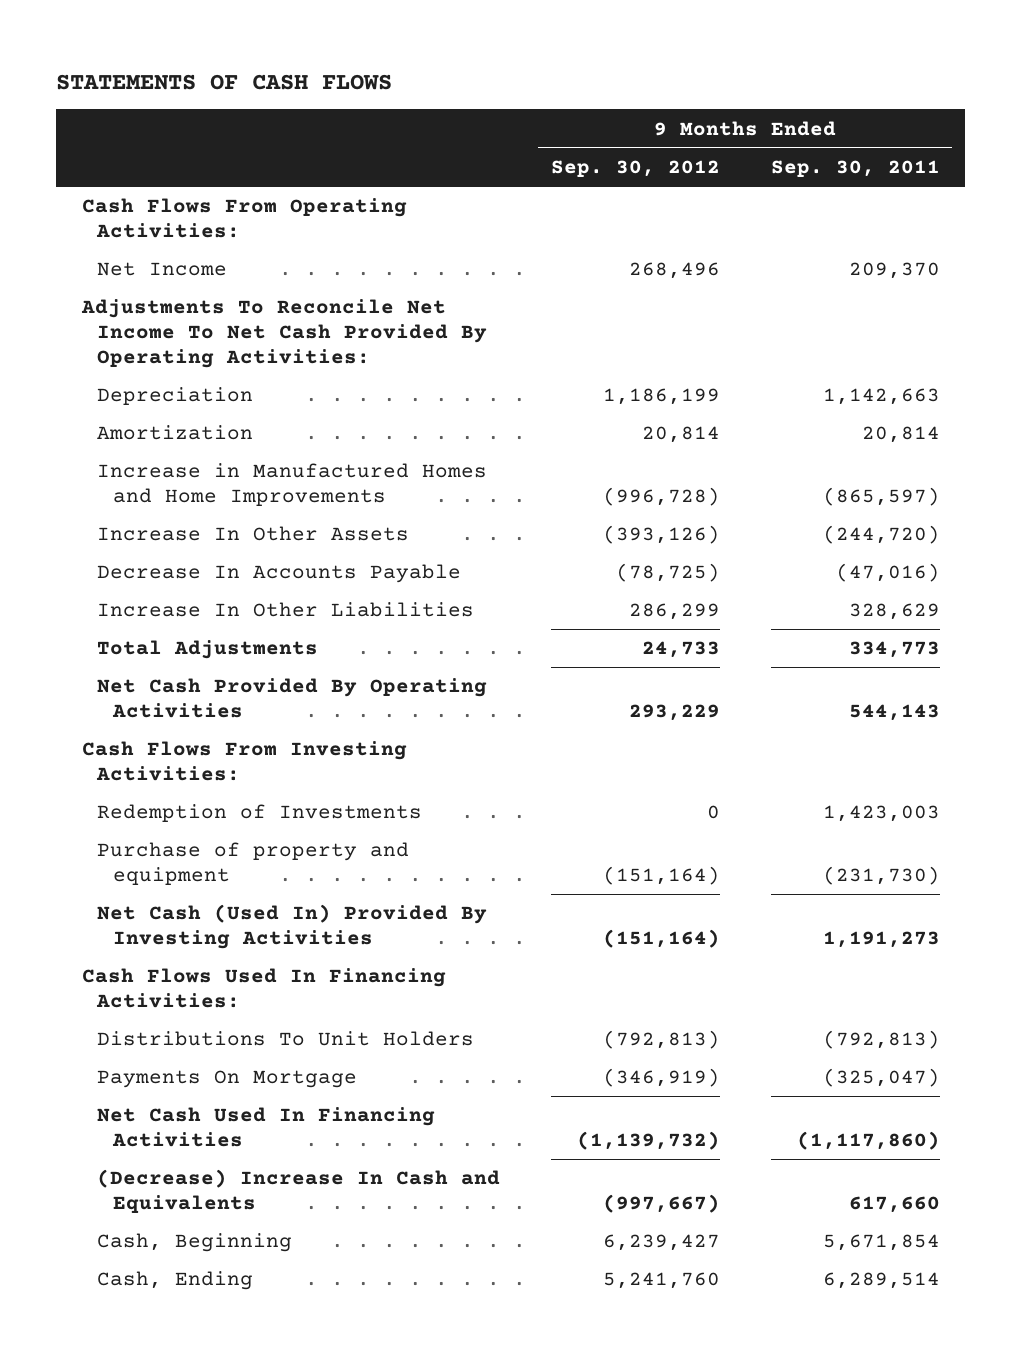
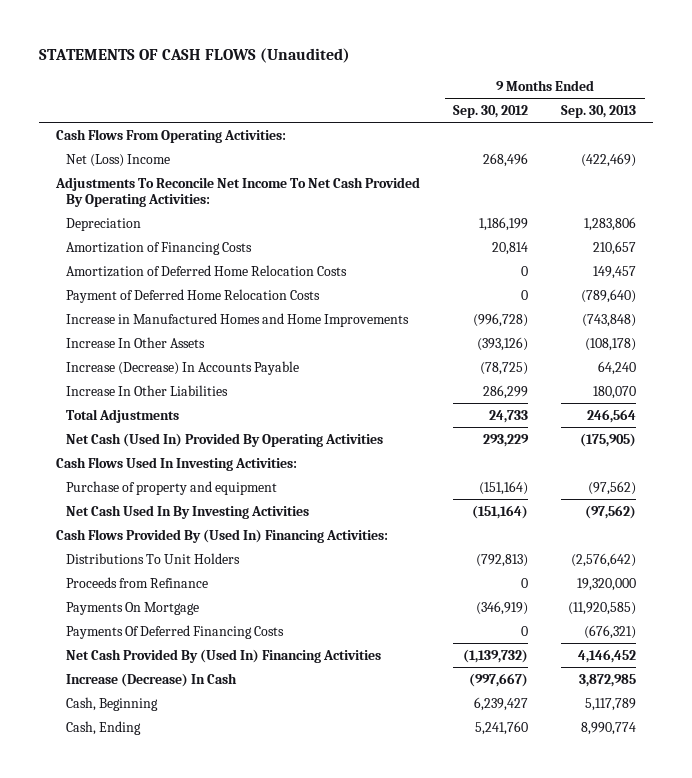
- STATEMENTS OF CASH FLOWS
+ STATEMENTS OF CASH FLOWS (Unaudited)
- | 9 Months Ended Sep. 30, 2012 | 9 Months Ended Sep. 30, 2011
+ | 9 Months Ended Sep. 30, 2012 | 9 Months Ended Sep. 30, 2013
- Net Income | 268,496 | 209,370
+ Net (Loss) Income | 268,496 | (422,469)
- Amortization | 20,814 | 20,814
+ Amortization of Financing Costs | 20,814 | 210,657
+ Amortization of Deferred Home Relocation Costs | 0 | 149,457
+ Payment of Deferred Home Relocation Costs | 0 | (789,640)
- Decrease In Accounts Payable | (78,725) | (47,016)
+ Increase (Decrease) In Accounts Payable | (78,725) | 64,240
- Net Cash Provided By Operating Activities | 293,229 | 544,143
- Cash Flows From Investing Activities:
- Redemption of Investments | 0 | 1,423,003
+ Net Cash (Used In) Provided By Operating Activities | 293,229 | (175,905)
+ Cash Flows Used In Investing Activities:
- Net Cash (Used In) Provided By Investing Activities | (151,164) | 1,191,273
- Cash Flows Used In Financing Activities:
+ Net Cash Used In By Investing Activities | (151,164) | (97,562)
+ Cash Flows Provided By (Used In) Financing Activities:
+ Proceeds from Refinance | 0 | 19,320,000
- Net Cash Used In Financing Activities | (1,139,732) | (1,117,860)
- (Decrease) Increase In Cash and Equivalents | (997,667) | 617,660
+ Payments Of Deferred Financing Costs | 0 | (676,321)
+ Net Cash Provided By (Used In) Financing Activities | (1,139,732) | 4,146,452
+ Increase (Decrease) In Cash | (997,667) | 3,872,985

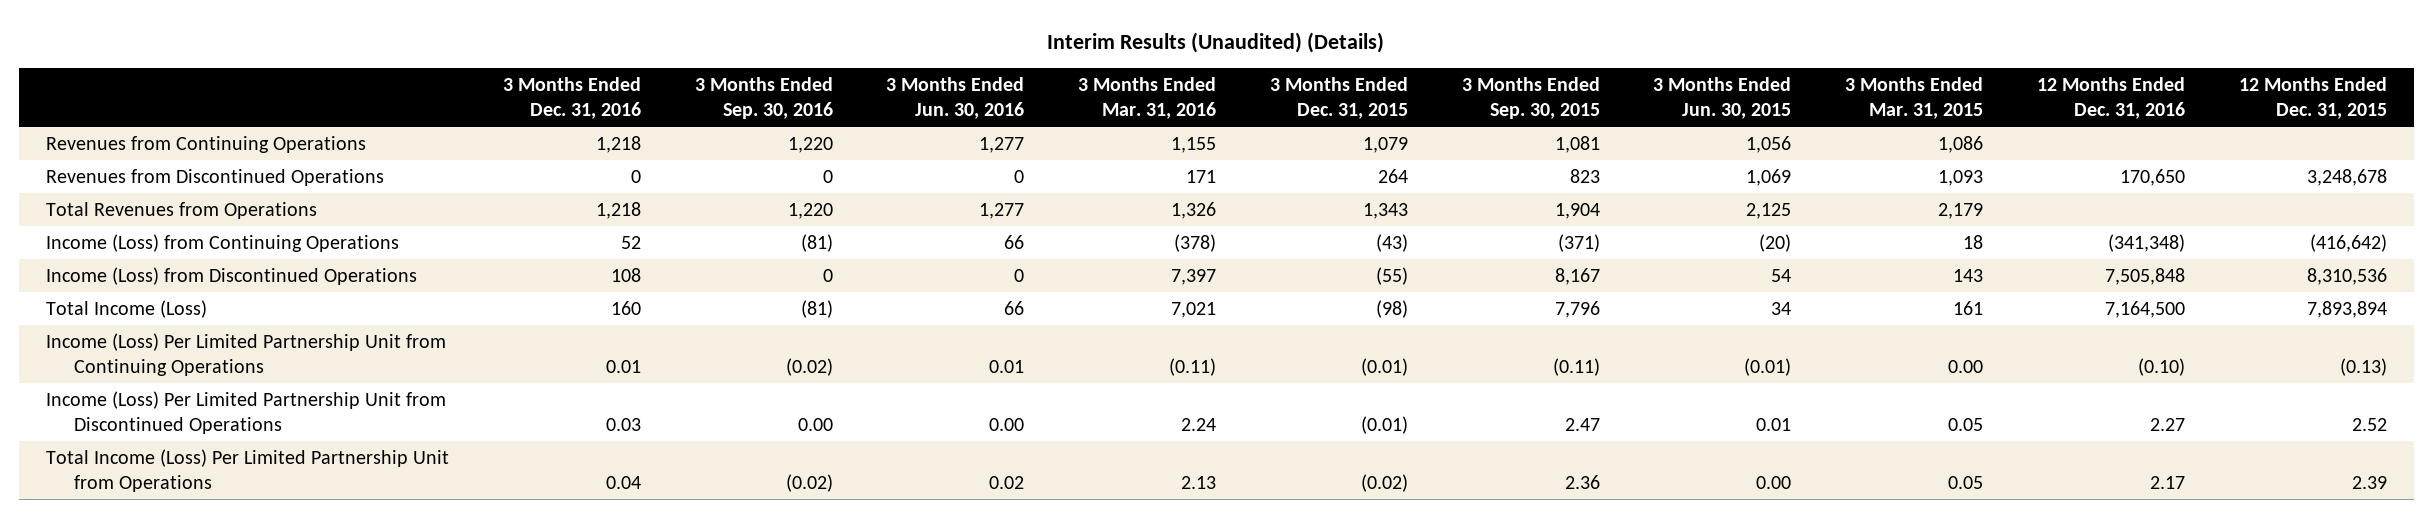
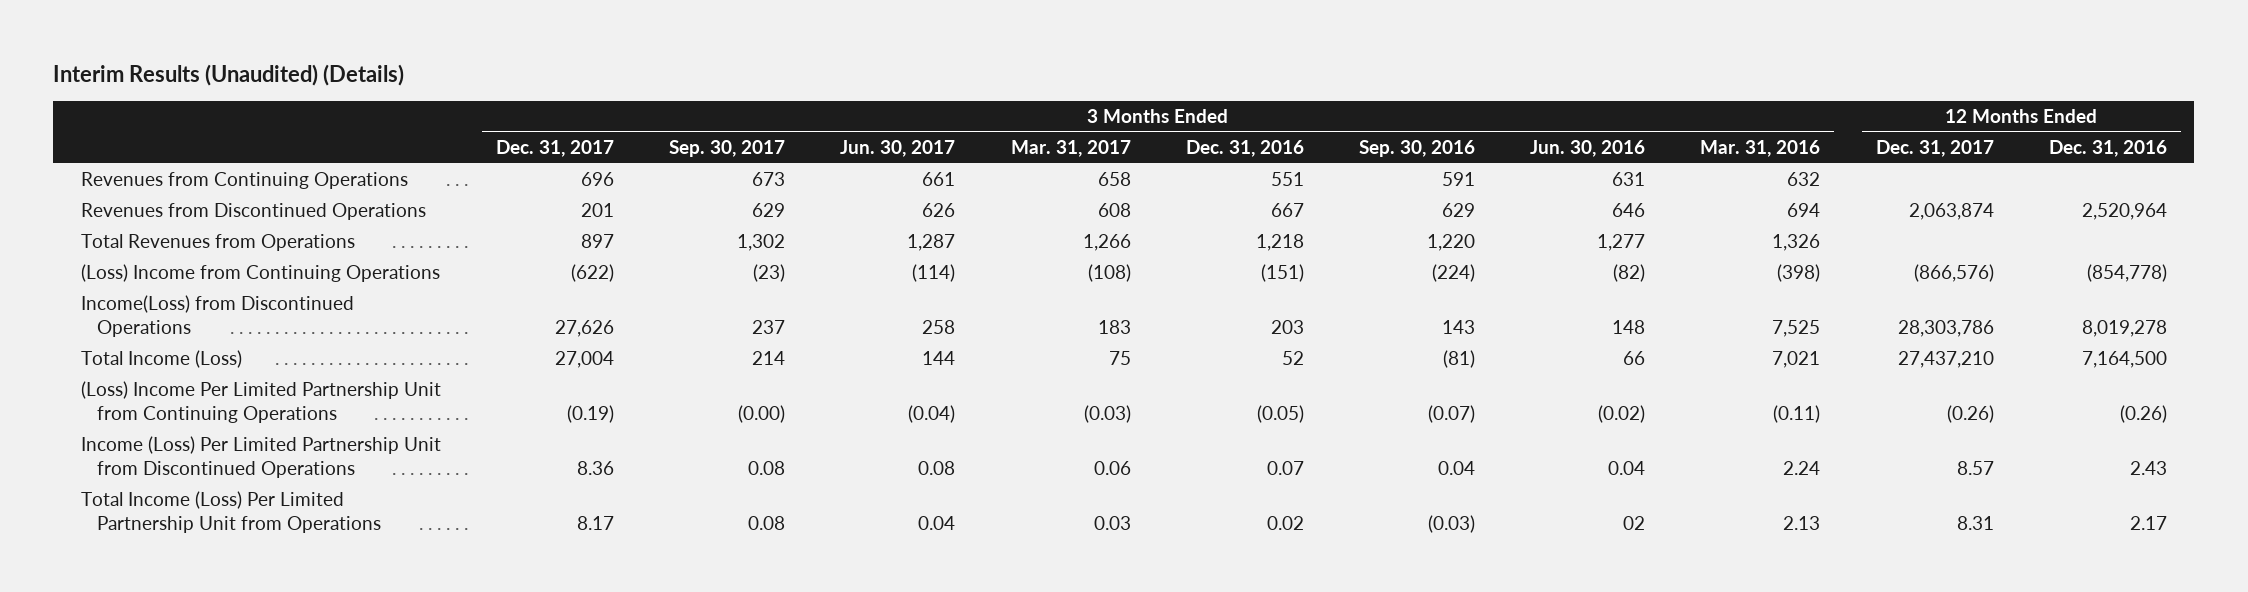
- | 3 Months Ended Dec. 31, 2016 | 3 Months Ended Sep. 30, 2016 | 3 Months Ended Jun. 30, 2016 | 3 Months Ended Mar. 31, 2016 | 3 Months Ended Dec. 31, 2015 | 3 Months Ended Sep. 30, 2015 | 3 Months Ended Jun. 30, 2015 | 3 Months Ended Mar. 31, 2015 | 12 Months Ended Dec. 31, 2016 | 12 Months Ended Dec. 31, 2015
+ | 3 Months Ended Dec. 31, 2017 | 3 Months Ended Sep. 30, 2017 | 3 Months Ended Jun. 30, 2017 | 3 Months Ended Mar. 31, 2017 | 3 Months Ended Dec. 31, 2016 | 3 Months Ended Sep. 30, 2016 | 3 Months Ended Jun. 30, 2016 | 3 Months Ended Mar. 31, 2016 | 12 Months Ended Dec. 31, 2017 | 12 Months Ended Dec. 31, 2016
- Revenues from Continuing Operations | 1,218 | 1,220 | 1,277 | 1,155 | 1,079 | 1,081 | 1,056 | 1,086 | |
- Revenues from Discontinued Operations | 0 | 0 | 0 | 171 | 264 | 823 | 1,069 | 1,093 | 170,650 | 3,248,678
+ Revenues from Continuing Operations | 696 | 673 | 661 | 658 | 551 | 591 | 631 | 632 | |
+ Revenues from Discontinued Operations | 201 | 629 | 626 | 608 | 667 | 629 | 646 | 694 | 2,063,874 | 2,520,964
- Income (Loss) from Continuing Operations | 52 | (81) | 66 | (378) | (43) | (371) | (20) | 18 | (341,348) | (416,642)
- Income (Loss) from Discontinued Operations | 108 | 0 | 0 | 7,397 | (55) | 8,167 | 54 | 143 | 7,505,848 | 8,310,536
- Total Income (Loss) | 160 | (81) | 66 | 7,021 | (98) | 7,796 | 34 | 161 | 7,164,500 | 7,893,894
- Income (Loss) Per Limited Partnership Unit from Continuing Operations | 0.01 | (0.02) | 0.01 | (0.11) | (0.01) | (0.11) | (0.01) | 0.00 | (0.10) | (0.13)
- Income (Loss) Per Limited Partnership Unit from Discontinued Operations | 0.03 | 0.00 | 0.00 | 2.24 | (0.01) | 2.47 | 0.01 | 0.05 | 2.27 | 2.52
- Total Income (Loss) Per Limited Partnership Unit from Operations | 0.04 | (0.02) | 0.02 | 2.13 | (0.02) | 2.36 | 0.00 | 0.05 | 2.17 | 2.39
+ (Loss) Income from Continuing Operations | (622) | (23) | (114) | (108) | (151) | (224) | (82) | (398) | (866,576) | (854,778)
+ Income(Loss) from Discontinued Operations | 27,626 | 237 | 258 | 183 | 203 | 143 | 148 | 7,525 | 28,303,786 | 8,019,278
+ Total Income (Loss) | 27,004 | 214 | 144 | 75 | 52 | (81) | 66 | 7,021 | 27,437,210 | 7,164,500
+ (Loss) Income Per Limited Partnership Unit from Continuing Operations | (0.19) | (0.00) | (0.04) | (0.03) | (0.05) | (0.07) | (0.02) | (0.11) | (0.26) | (0.26)
+ Income (Loss) Per Limited Partnership Unit from Discontinued Operations | 8.36 | 0.08 | 0.08 | 0.06 | 0.07 | 0.04 | 0.04 | 2.24 | 8.57 | 2.43
+ Total Income (Loss) Per Limited Partnership Unit from Operations | 8.17 | 0.08 | 0.04 | 0.03 | 0.02 | (0.03) | 02 | 2.13 | 8.31 | 2.17

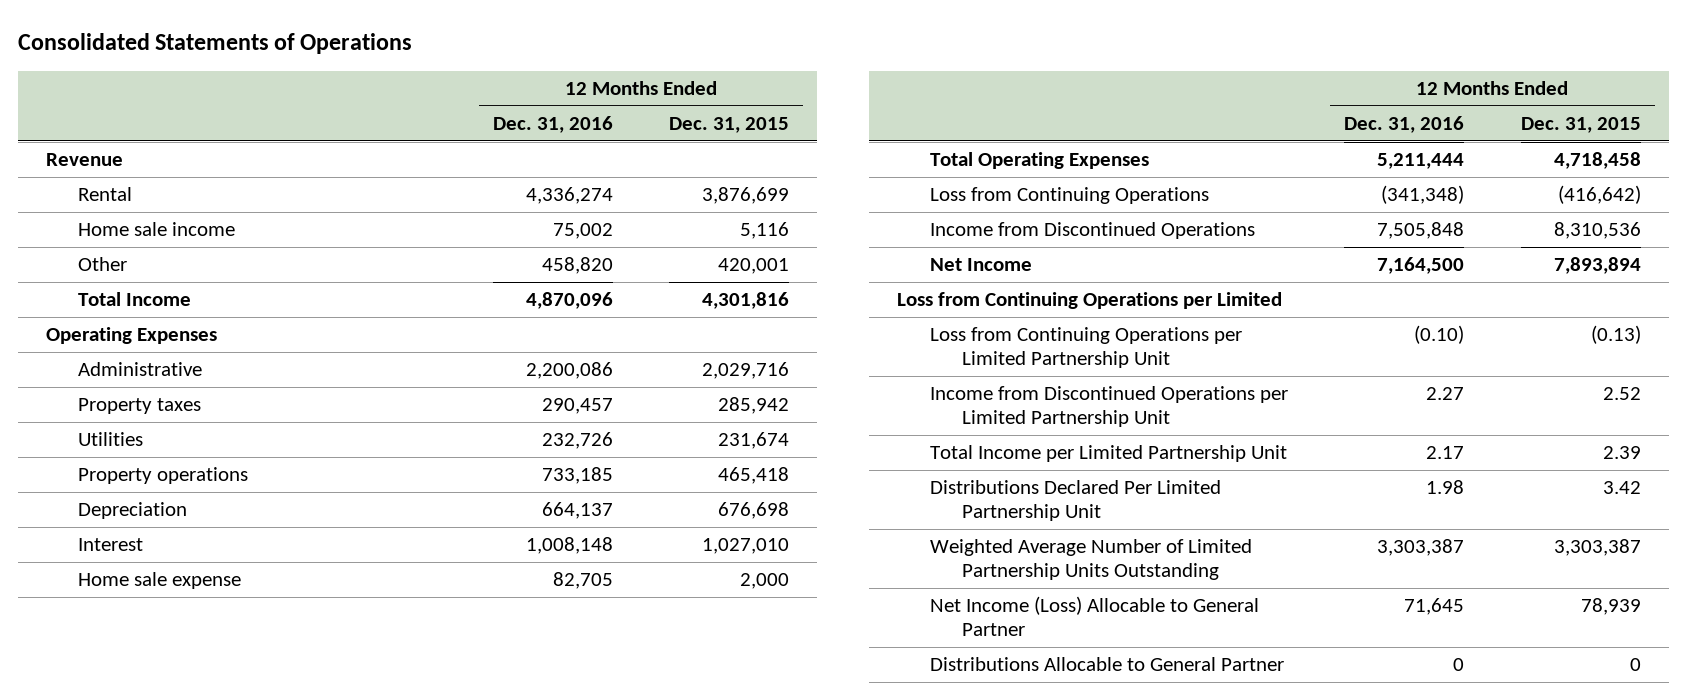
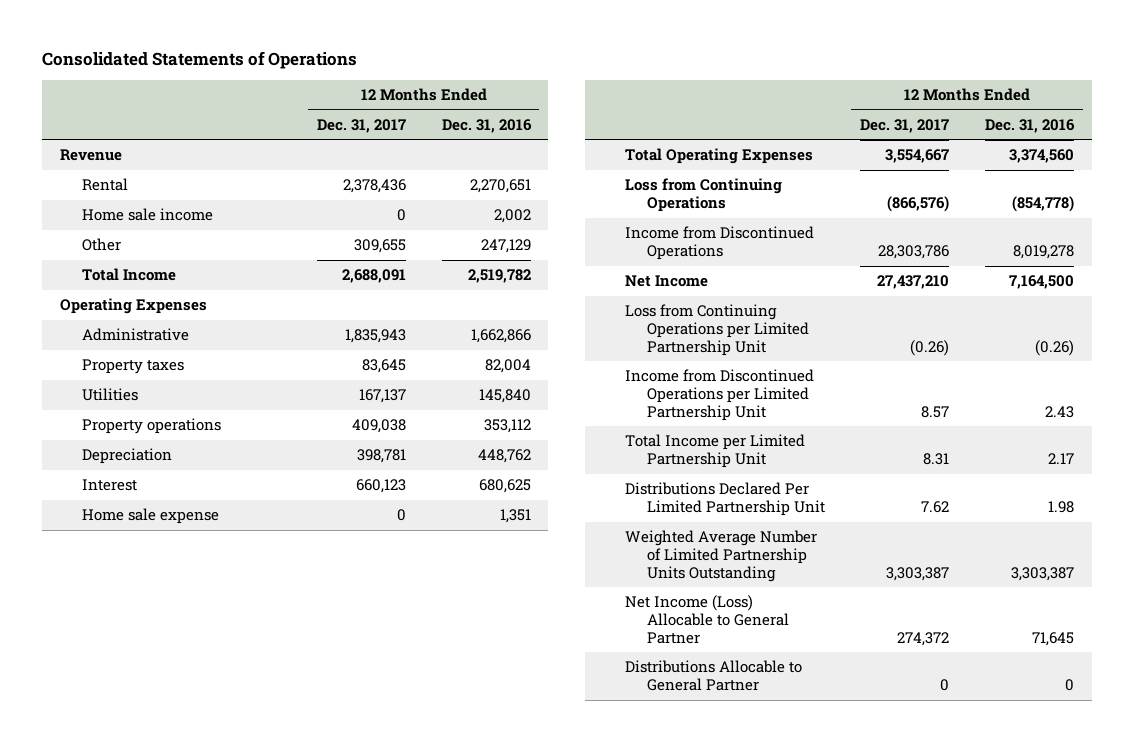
- | 12 Months Ended Dec. 31, 2016 | 12 Months Ended Dec. 31, 2015
+ | 12 Months Ended Dec. 31, 2017 | 12 Months Ended Dec. 31, 2016
- Rental | 4,336,274 | 3,876,699
- Home sale income | 75,002 | 5,116
- Other | 458,820 | 420,001
- Total Income | 4,870,096 | 4,301,816
+ Rental | 2,378,436 | 2,270,651
+ Home sale income | 0 | 2,002
+ Other | 309,655 | 247,129
+ Total Income | 2,688,091 | 2,519,782
- Administrative | 2,200,086 | 2,029,716
- Property taxes | 290,457 | 285,942
- Utilities | 232,726 | 231,674
- Property operations | 733,185 | 465,418
- Depreciation | 664,137 | 676,698
- Interest | 1,008,148 | 1,027,010
- Home sale expense | 82,705 | 2,000
- Total Operating Expenses | 5,211,444 | 4,718,458
- Loss from Continuing Operations | (341,348) | (416,642)
- Income from Discontinued Operations | 7,505,848 | 8,310,536
+ Administrative | 1,835,943 | 1,662,866
+ Property taxes | 83,645 | 82,004
+ Utilities | 167,137 | 145,840
+ Property operations | 409,038 | 353,112
+ Depreciation | 398,781 | 448,762
+ Interest | 660,123 | 680,625
+ Home sale expense | 0 | 1,351
+ Total Operating Expenses | 3,554,667 | 3,374,560
+ Loss from Continuing Operations | (866,576) | (854,778)
+ Income from Discontinued Operations | 28,303,786 | 8,019,278
- Loss from Continuing Operations per Limited
- Loss from Continuing Operations per Limited Partnership Unit | (0.10) | (0.13)
- Income from Discontinued Operations per Limited Partnership Unit | 2.27 | 2.52
+ Loss from Continuing Operations per Limited Partnership Unit | (0.26) | (0.26)
+ Income from Discontinued Operations per Limited Partnership Unit | 8.57 | 2.43

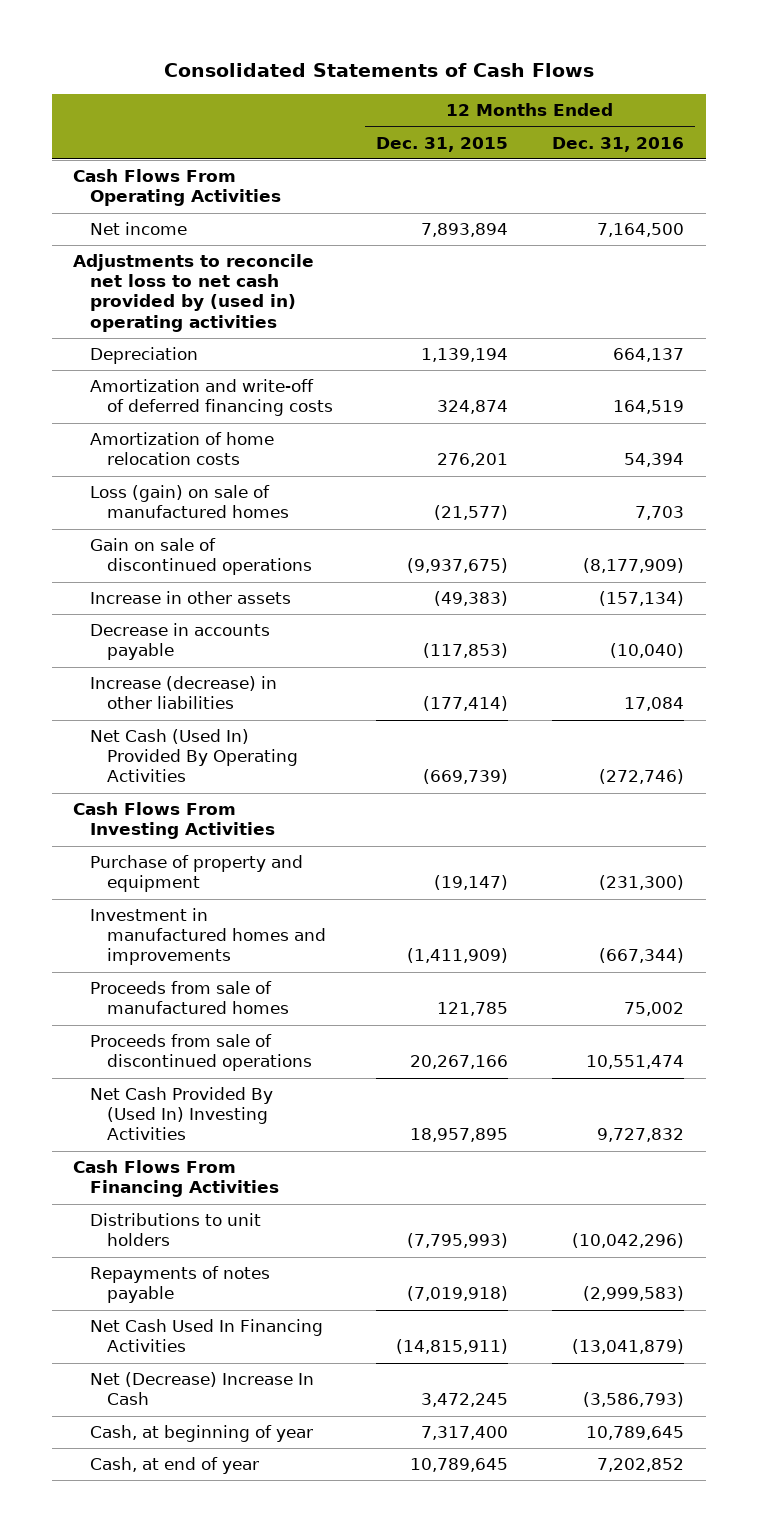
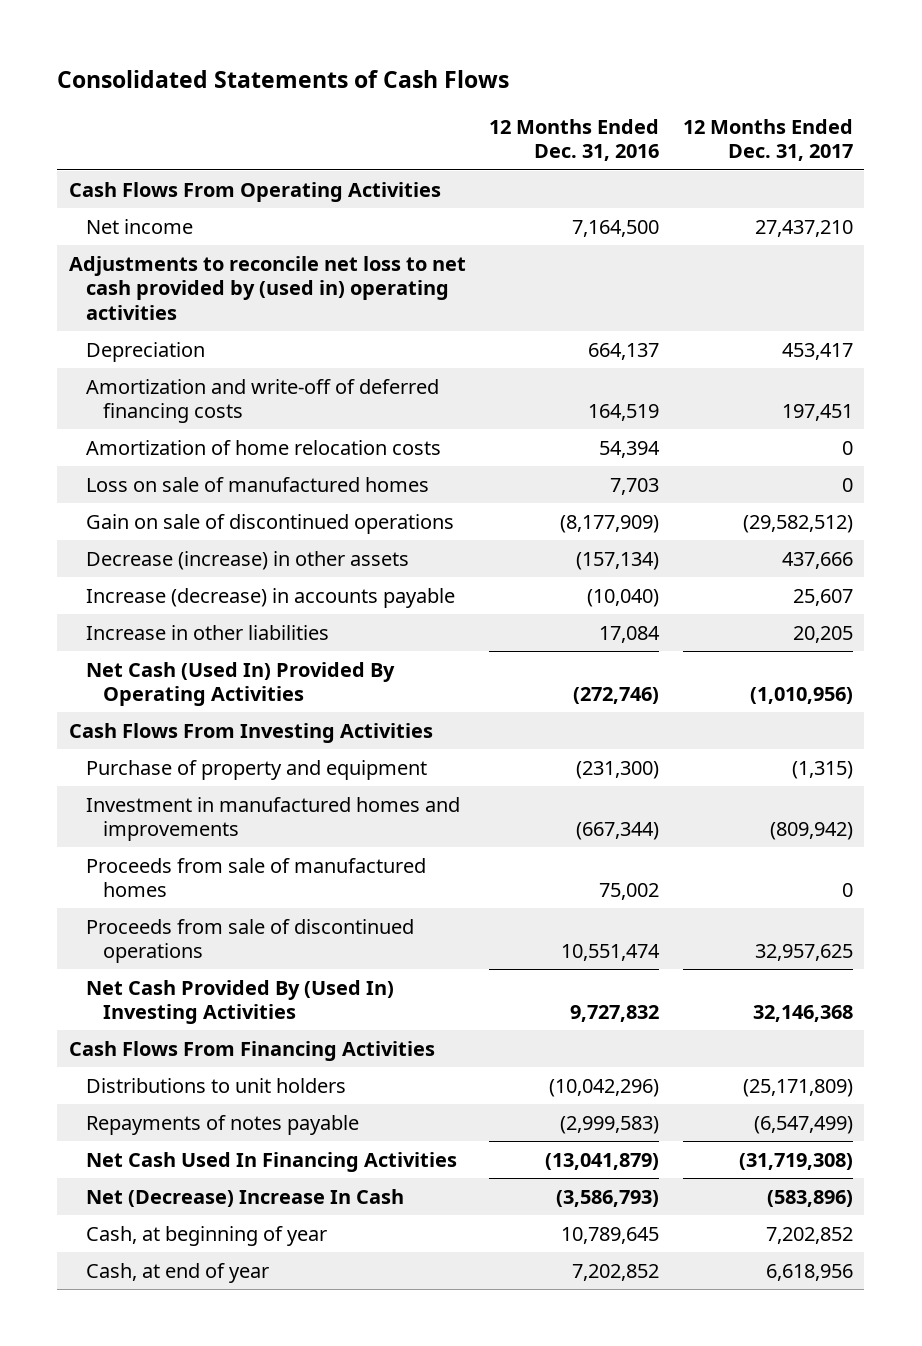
- | 12 Months Ended Dec. 31, 2015 | 12 Months Ended Dec. 31, 2016
+ | 12 Months Ended Dec. 31, 2016 | 12 Months Ended Dec. 31, 2017
- Loss (gain) on sale of manufactured homes | (21,577) | 7,703
+ Loss on sale of manufactured homes | 7,703 | 0
- Increase in other assets | (49,383) | (157,134)
- Decrease in accounts payable | (117,853) | (10,040)
- Increase (decrease) in other liabilities | (177,414) | 17,084
+ Decrease (increase) in other assets | (157,134) | 437,666
+ Increase (decrease) in accounts payable | (10,040) | 25,607
+ Increase in other liabilities | 17,084 | 20,205

